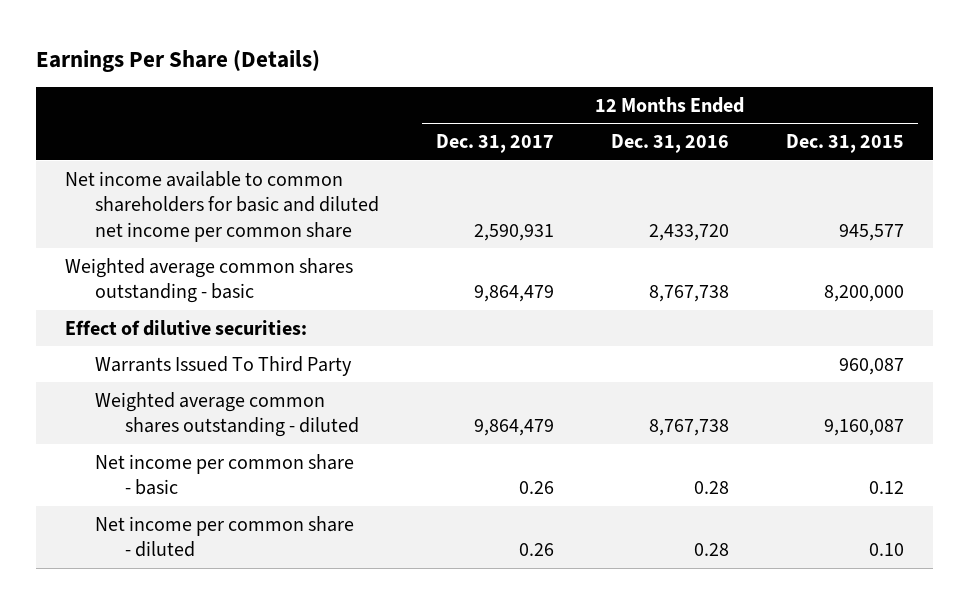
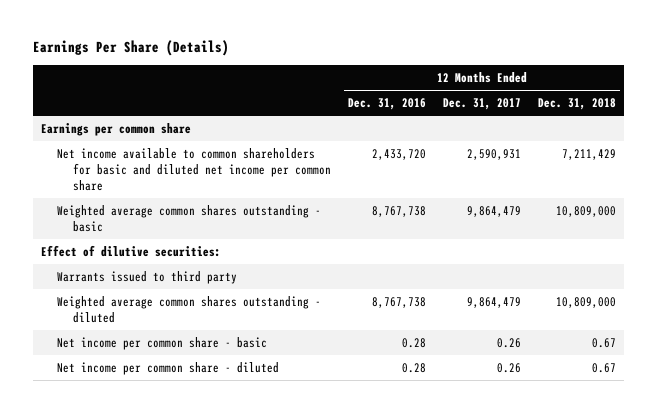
- | 12 Months Ended Dec. 31, 2017 | 12 Months Ended Dec. 31, 2016 | 12 Months Ended Dec. 31, 2015
+ | 12 Months Ended Dec. 31, 2016 | 12 Months Ended Dec. 31, 2017 | 12 Months Ended Dec. 31, 2018
+ Earnings per common share
- Warrants Issued To Third Party | | | 960,087
+ Warrants issued to third party

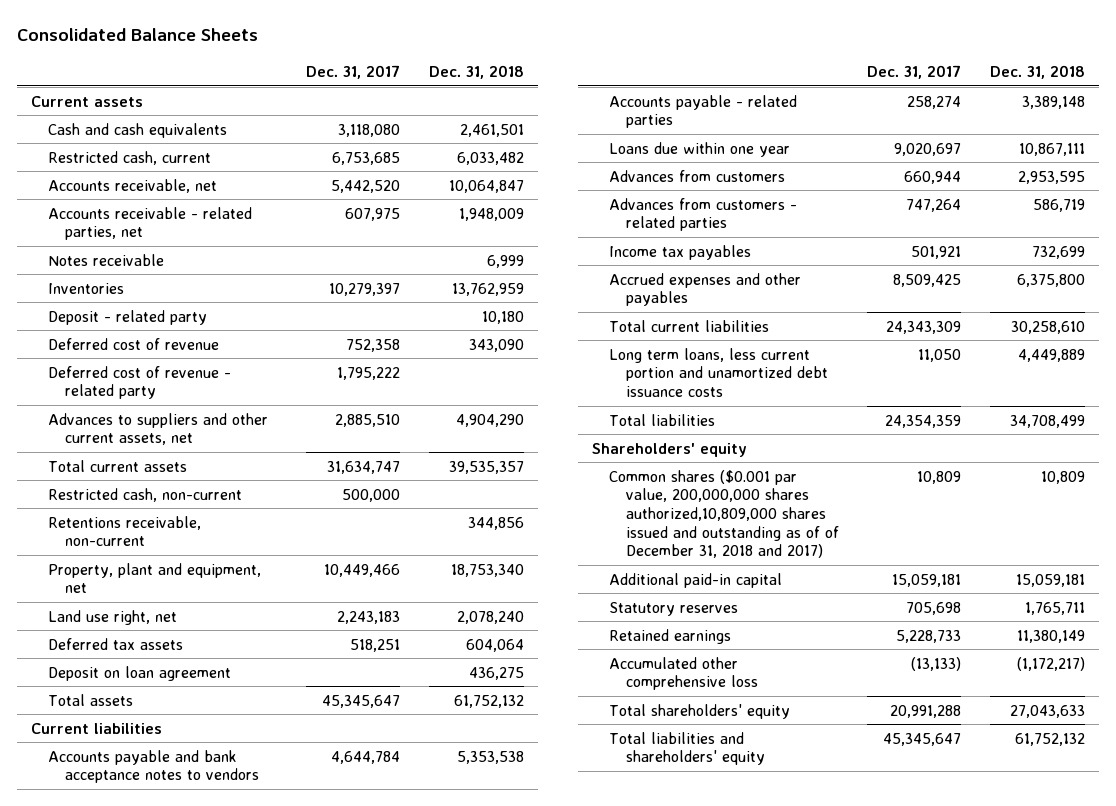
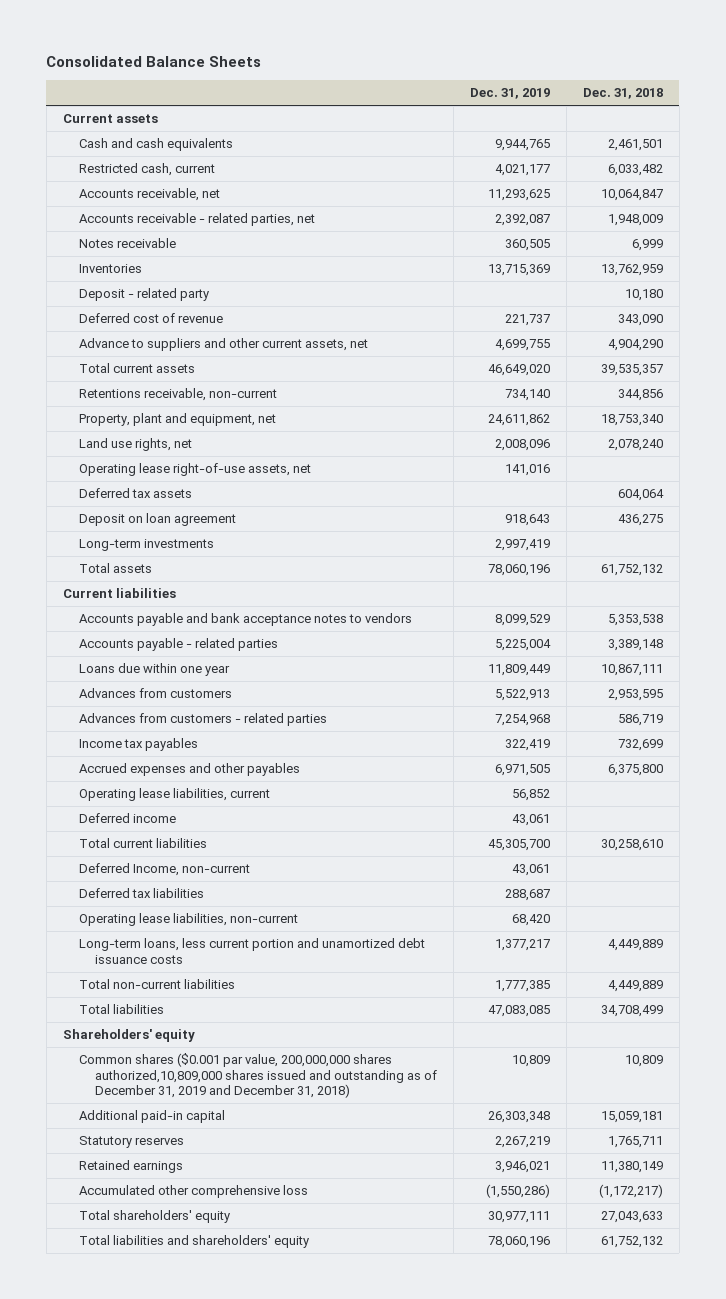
- | Dec. 31, 2017 | Dec. 31, 2018
+ | Dec. 31, 2019 | Dec. 31, 2018
- Deferred cost of revenue - related party | 1,795,222 |
- Advances to suppliers and other current assets, net | 2,885,510 | 4,904,290
+ Advance to suppliers and other current assets, net | 4,699,755 | 4,904,290
- Restricted cash, non-current | 500,000 |
- Land use right, net | 2,243,183 | 2,078,240
+ Land use rights, net | 2,008,096 | 2,078,240
+ Operating lease right-of-use assets, net | 141,016 |
+ Long-term investments | 2,997,419 |
+ Operating lease liabilities, current | 56,852 |
+ Deferred income | 43,061 |
- Long term loans, less current portion and unamortized debt issuance costs | 11,050 | 4,449,889
+ Deferred Income, non-current | 43,061 |
+ Deferred tax liabilities | 288,687 |
+ Operating lease liabilities, non-current | 68,420 |
+ Long-term loans, less current portion and unamortized debt issuance costs | 1,377,217 | 4,449,889
+ Total non-current liabilities | 1,777,385 | 4,449,889
- Common shares ($0.001 par value, 200,000,000 shares authorized,10,809,000 shares issued and outstanding as of of December 31, 2018 and 2017) | 10,809 | 10,809
+ Common shares ($0.001 par value, 200,000,000 shares authorized,10,809,000 shares issued and outstanding as of December 31, 2019 and December 31, 2018) | 10,809 | 10,809

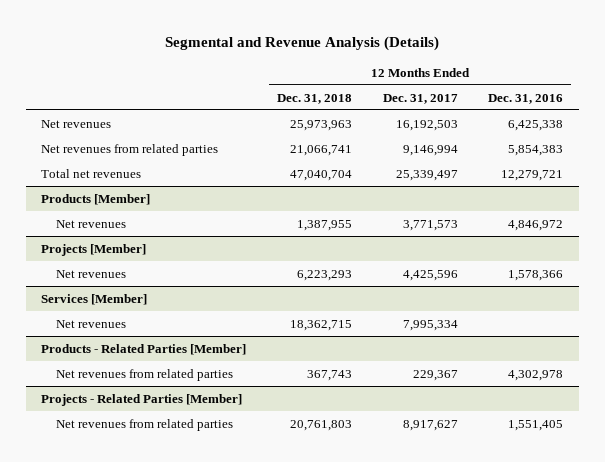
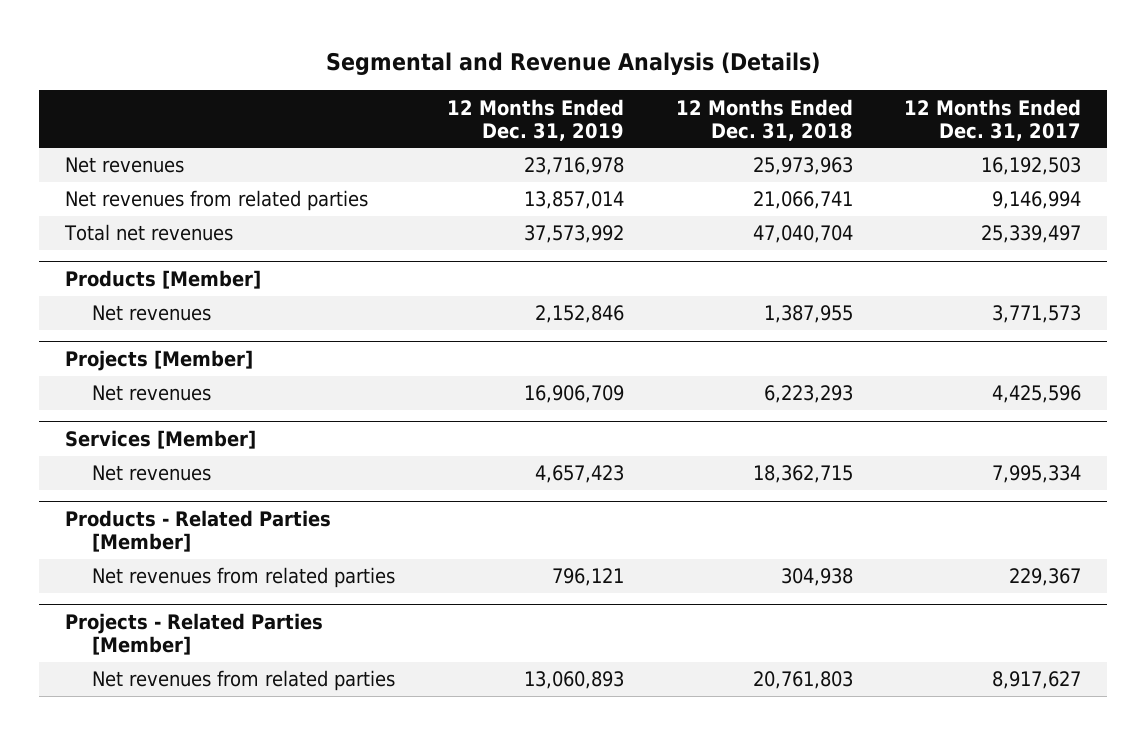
- | 12 Months Ended Dec. 31, 2018 | 12 Months Ended Dec. 31, 2017 | 12 Months Ended Dec. 31, 2016
+ | 12 Months Ended Dec. 31, 2019 | 12 Months Ended Dec. 31, 2018 | 12 Months Ended Dec. 31, 2017
@ Products - Related Parties [Member]
- Net revenues from related parties | 367,743 | 229,367 | 4,302,978
+ Net revenues from related parties | 796,121 | 304,938 | 229,367

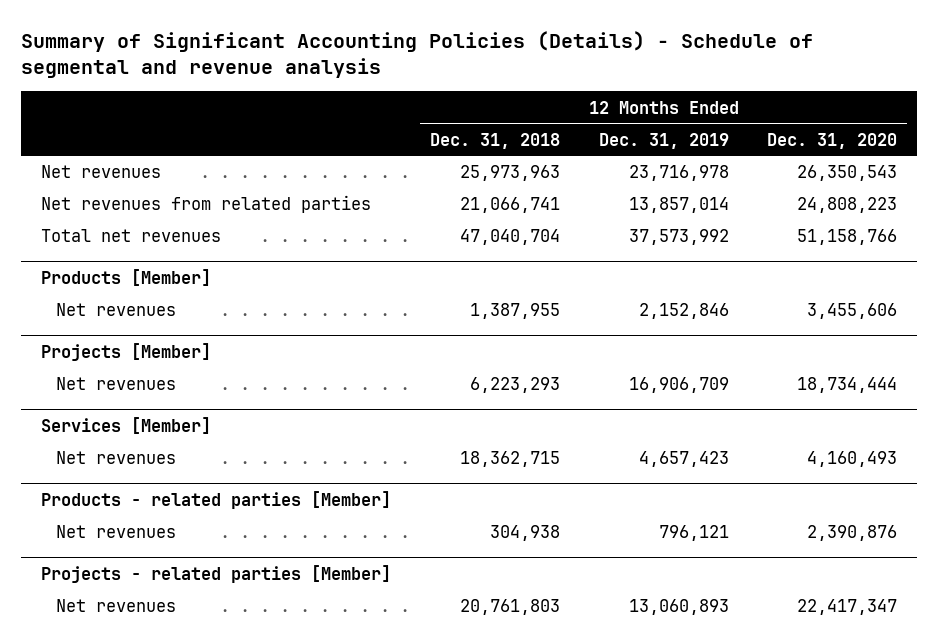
- Segmental and Revenue Analysis (Details)
+ Summary of Significant Accounting Policies (Details) - Schedule of segmental and revenue analysis
- | 12 Months Ended Dec. 31, 2019 | 12 Months Ended Dec. 31, 2018 | 12 Months Ended Dec. 31, 2017
+ | 12 Months Ended Dec. 31, 2018 | 12 Months Ended Dec. 31, 2019 | 12 Months Ended Dec. 31, 2020
- Products - Related Parties [Member]
- Net revenues from related parties | 796,121 | 304,938 | 229,367
- Projects - Related Parties [Member]
- Net revenues from related parties | 13,060,893 | 20,761,803 | 8,917,627
+ Products - related parties [Member]
+ Net revenues | 304,938 | 796,121 | 2,390,876
+ Projects - related parties [Member]
+ Net revenues | 20,761,803 | 13,060,893 | 22,417,347

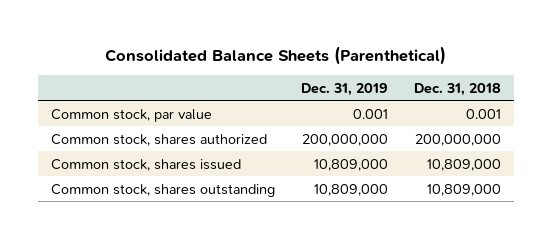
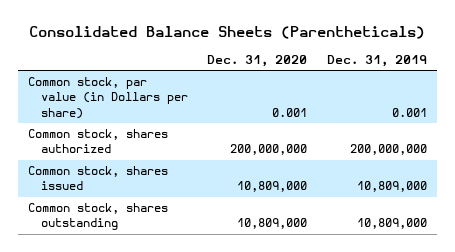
- Consolidated Balance Sheets (Parenthetical)
+ Consolidated Balance Sheets (Parentheticals)
- | Dec. 31, 2019 | Dec. 31, 2018
+ | Dec. 31, 2020 | Dec. 31, 2019
- Common stock, par value | 0.001 | 0.001
+ Common stock, par value (in Dollars per share) | 0.001 | 0.001

